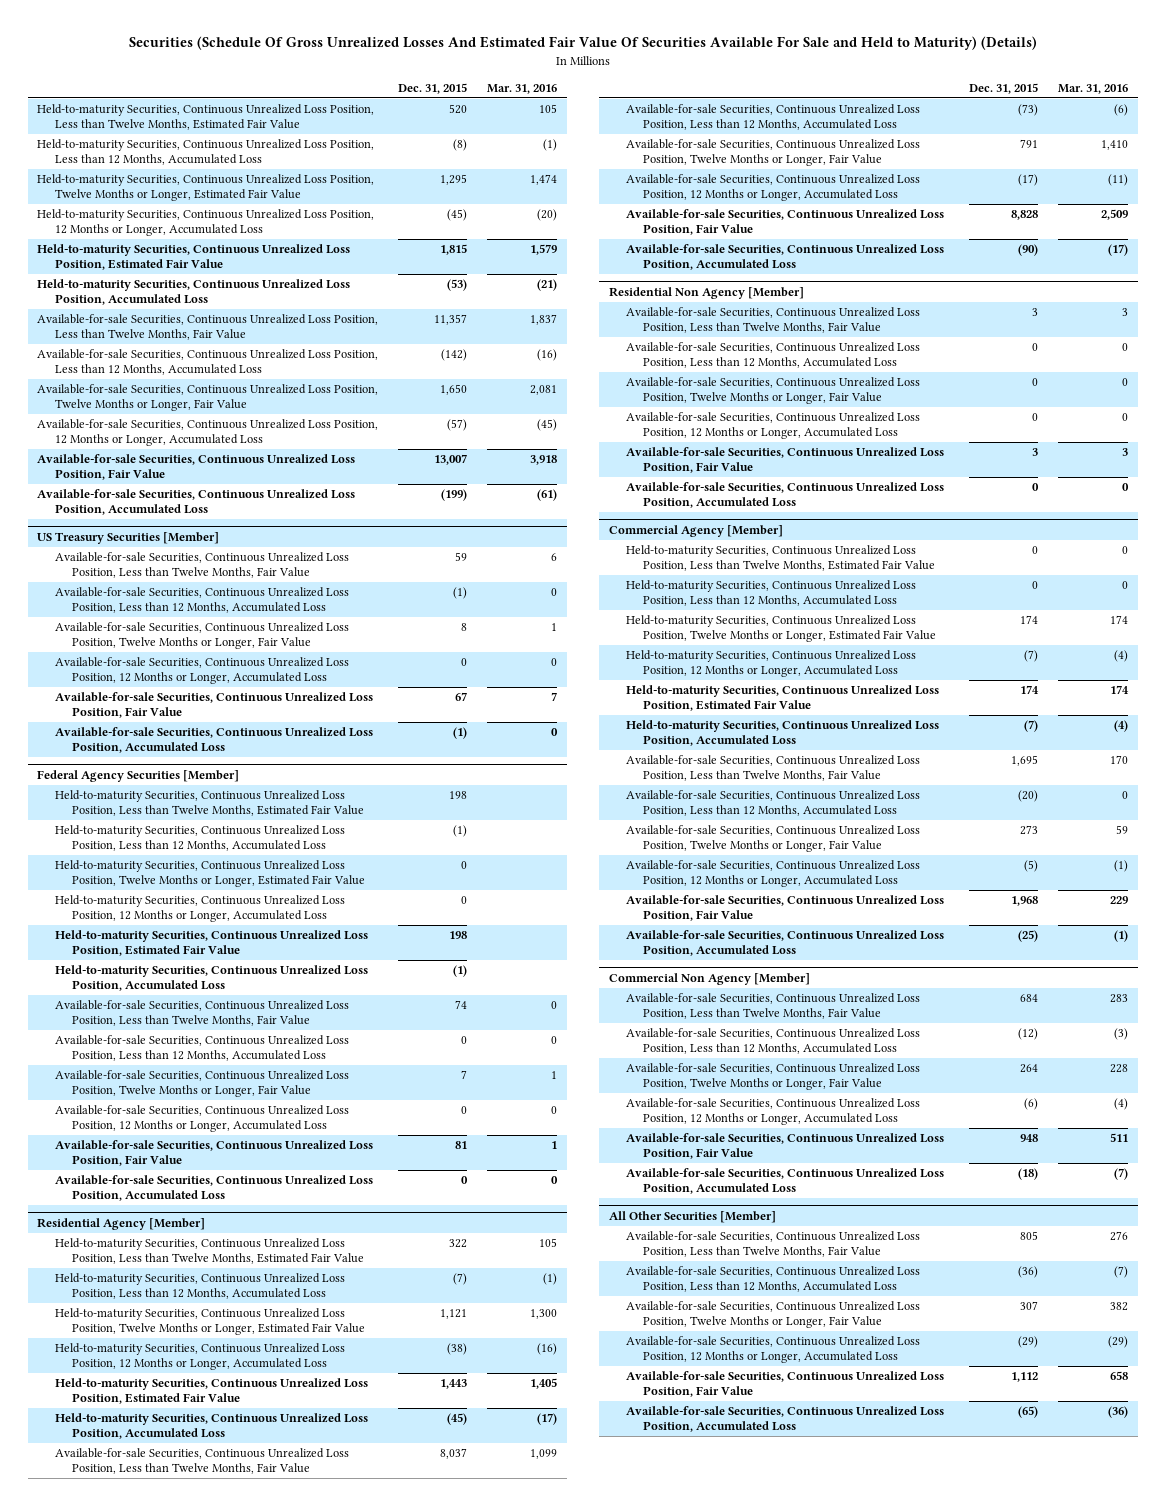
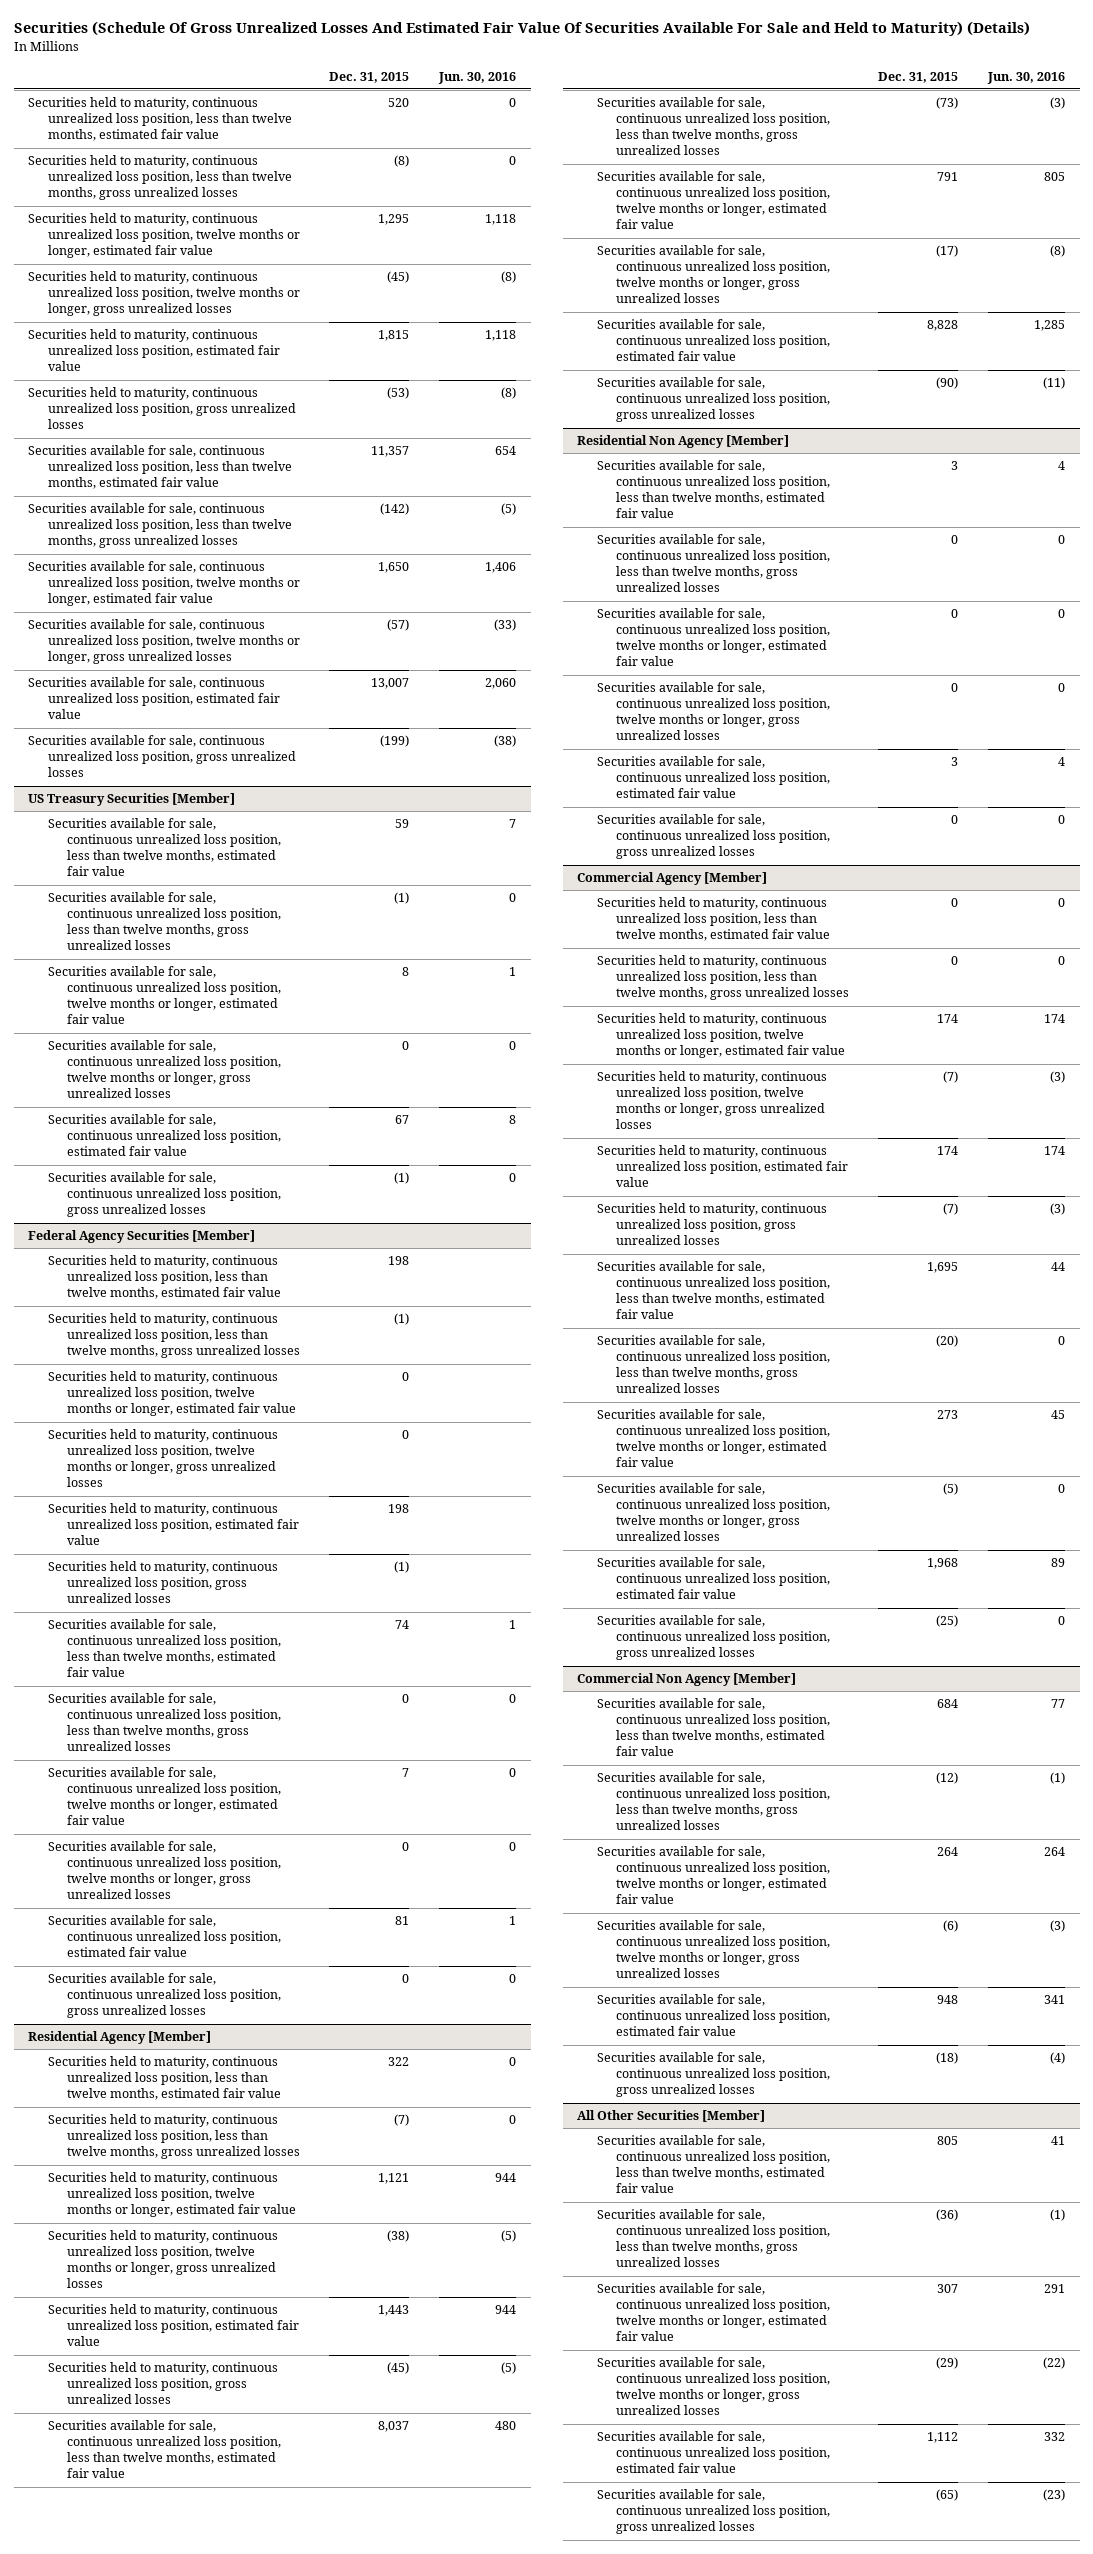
- | Dec. 31, 2015 | Mar. 31, 2016
+ | Dec. 31, 2015 | Jun. 30, 2016
- Held-to-maturity Securities, Continuous Unrealized Loss Position, Less than Twelve Months, Estimated Fair Value | 520 | 105
- Held-to-maturity Securities, Continuous Unrealized Loss Position, Less than 12 Months, Accumulated Loss | (8) | (1)
- Held-to-maturity Securities, Continuous Unrealized Loss Position, Twelve Months or Longer, Estimated Fair Value | 1,295 | 1,474
- Held-to-maturity Securities, Continuous Unrealized Loss Position, 12 Months or Longer, Accumulated Loss | (45) | (20)
- Held-to-maturity Securities, Continuous Unrealized Loss Position, Estimated Fair Value | 1,815 | 1,579
- Held-to-maturity Securities, Continuous Unrealized Loss Position, Accumulated Loss | (53) | (21)
- Available-for-sale Securities, Continuous Unrealized Loss Position, Less than Twelve Months, Fair Value | 11,357 | 1,837
- Available-for-sale Securities, Continuous Unrealized Loss Position, Less than 12 Months, Accumulated Loss | (142) | (16)
- Available-for-sale Securities, Continuous Unrealized Loss Position, Twelve Months or Longer, Fair Value | 1,650 | 2,081
- Available-for-sale Securities, Continuous Unrealized Loss Position, 12 Months or Longer, Accumulated Loss | (57) | (45)
- Available-for-sale Securities, Continuous Unrealized Loss Position, Fair Value | 13,007 | 3,918
- Available-for-sale Securities, Continuous Unrealized Loss Position, Accumulated Loss | (199) | (61)
+ Securities held to maturity, continuous unrealized loss position, less than twelve months, estimated fair value | 520 | 0
+ Securities held to maturity, continuous unrealized loss position, less than twelve months, gross unrealized losses | (8) | 0
+ Securities held to maturity, continuous unrealized loss position, twelve months or longer, estimated fair value | 1,295 | 1,118
+ Securities held to maturity, continuous unrealized loss position, twelve months or longer, gross unrealized losses | (45) | (8)
+ Securities held to maturity, continuous unrealized loss position, estimated fair value | 1,815 | 1,118
+ Securities held to maturity, continuous unrealized loss position, gross unrealized losses | (53) | (8)
+ Securities available for sale, continuous unrealized loss position, less than twelve months, estimated fair value | 11,357 | 654
+ Securities available for sale, continuous unrealized loss position, less than twelve months, gross unrealized losses | (142) | (5)
+ Securities available for sale, continuous unrealized loss position, twelve months or longer, estimated fair value | 1,650 | 1,406
+ Securities available for sale, continuous unrealized loss position, twelve months or longer, gross unrealized losses | (57) | (33)
+ Securities available for sale, continuous unrealized loss position, estimated fair value | 13,007 | 2,060
+ Securities available for sale, continuous unrealized loss position, gross unrealized losses | (199) | (38)
@ US Treasury Securities [Member]
- Available-for-sale Securities, Continuous Unrealized Loss Position, Less than Twelve Months, Fair Value | 59 | 6
- Available-for-sale Securities, Continuous Unrealized Loss Position, Less than 12 Months, Accumulated Loss | (1) | 0
- Available-for-sale Securities, Continuous Unrealized Loss Position, Twelve Months or Longer, Fair Value | 8 | 1
- Available-for-sale Securities, Continuous Unrealized Loss Position, 12 Months or Longer, Accumulated Loss | 0 | 0
- Available-for-sale Securities, Continuous Unrealized Loss Position, Fair Value | 67 | 7
- Available-for-sale Securities, Continuous Unrealized Loss Position, Accumulated Loss | (1) | 0
+ Securities available for sale, continuous unrealized loss position, less than twelve months, estimated fair value | 59 | 7
+ Securities available for sale, continuous unrealized loss position, less than twelve months, gross unrealized losses | (1) | 0
+ Securities available for sale, continuous unrealized loss position, twelve months or longer, estimated fair value | 8 | 1
+ Securities available for sale, continuous unrealized loss position, twelve months or longer, gross unrealized losses | 0 | 0
+ Securities available for sale, continuous unrealized loss position, estimated fair value | 67 | 8
+ Securities available for sale, continuous unrealized loss position, gross unrealized losses | (1) | 0
@ Federal Agency Securities [Member]
- Held-to-maturity Securities, Continuous Unrealized Loss Position, Less than Twelve Months, Estimated Fair Value | 198 |
- Held-to-maturity Securities, Continuous Unrealized Loss Position, Less than 12 Months, Accumulated Loss | (1) |
- Held-to-maturity Securities, Continuous Unrealized Loss Position, Twelve Months or Longer, Estimated Fair Value | 0 |
- Held-to-maturity Securities, Continuous Unrealized Loss Position, 12 Months or Longer, Accumulated Loss | 0 |
- Held-to-maturity Securities, Continuous Unrealized Loss Position, Estimated Fair Value | 198 |
- Held-to-maturity Securities, Continuous Unrealized Loss Position, Accumulated Loss | (1) |
- Available-for-sale Securities, Continuous Unrealized Loss Position, Less than Twelve Months, Fair Value | 74 | 0
- Available-for-sale Securities, Continuous Unrealized Loss Position, Less than 12 Months, Accumulated Loss | 0 | 0
- Available-for-sale Securities, Continuous Unrealized Loss Position, Twelve Months or Longer, Fair Value | 7 | 1
- Available-for-sale Securities, Continuous Unrealized Loss Position, 12 Months or Longer, Accumulated Loss | 0 | 0
- Available-for-sale Securities, Continuous Unrealized Loss Position, Fair Value | 81 | 1
- Available-for-sale Securities, Continuous Unrealized Loss Position, Accumulated Loss | 0 | 0
+ Securities held to maturity, continuous unrealized loss position, less than twelve months, estimated fair value | 198 |
+ Securities held to maturity, continuous unrealized loss position, less than twelve months, gross unrealized losses | (1) |
+ Securities held to maturity, continuous unrealized loss position, twelve months or longer, estimated fair value | 0 |
+ Securities held to maturity, continuous unrealized loss position, twelve months or longer, gross unrealized losses | 0 |
+ Securities held to maturity, continuous unrealized loss position, estimated fair value | 198 |
+ Securities held to maturity, continuous unrealized loss position, gross unrealized losses | (1) |
+ Securities available for sale, continuous unrealized loss position, less than twelve months, estimated fair value | 74 | 1
+ Securities available for sale, continuous unrealized loss position, less than twelve months, gross unrealized losses | 0 | 0
+ Securities available for sale, continuous unrealized loss position, twelve months or longer, estimated fair value | 7 | 0
+ Securities available for sale, continuous unrealized loss position, twelve months or longer, gross unrealized losses | 0 | 0
+ Securities available for sale, continuous unrealized loss position, estimated fair value | 81 | 1
+ Securities available for sale, continuous unrealized loss position, gross unrealized losses | 0 | 0
@ Residential Agency [Member]
- Held-to-maturity Securities, Continuous Unrealized Loss Position, Less than Twelve Months, Estimated Fair Value | 322 | 105
- Held-to-maturity Securities, Continuous Unrealized Loss Position, Less than 12 Months, Accumulated Loss | (7) | (1)
- Held-to-maturity Securities, Continuous Unrealized Loss Position, Twelve Months or Longer, Estimated Fair Value | 1,121 | 1,300
- Held-to-maturity Securities, Continuous Unrealized Loss Position, 12 Months or Longer, Accumulated Loss | (38) | (16)
- Held-to-maturity Securities, Continuous Unrealized Loss Position, Estimated Fair Value | 1,443 | 1,405
- Held-to-maturity Securities, Continuous Unrealized Loss Position, Accumulated Loss | (45) | (17)
- Available-for-sale Securities, Continuous Unrealized Loss Position, Less than Twelve Months, Fair Value | 8,037 | 1,099
- Available-for-sale Securities, Continuous Unrealized Loss Position, Less than 12 Months, Accumulated Loss | (73) | (6)
- Available-for-sale Securities, Continuous Unrealized Loss Position, Twelve Months or Longer, Fair Value | 791 | 1,410
- Available-for-sale Securities, Continuous Unrealized Loss Position, 12 Months or Longer, Accumulated Loss | (17) | (11)
- Available-for-sale Securities, Continuous Unrealized Loss Position, Fair Value | 8,828 | 2,509
- Available-for-sale Securities, Continuous Unrealized Loss Position, Accumulated Loss | (90) | (17)
+ Securities held to maturity, continuous unrealized loss position, less than twelve months, estimated fair value | 322 | 0
+ Securities held to maturity, continuous unrealized loss position, less than twelve months, gross unrealized losses | (7) | 0
+ Securities held to maturity, continuous unrealized loss position, twelve months or longer, estimated fair value | 1,121 | 944
+ Securities held to maturity, continuous unrealized loss position, twelve months or longer, gross unrealized losses | (38) | (5)
+ Securities held to maturity, continuous unrealized loss position, estimated fair value | 1,443 | 944
+ Securities held to maturity, continuous unrealized loss position, gross unrealized losses | (45) | (5)
+ Securities available for sale, continuous unrealized loss position, less than twelve months, estimated fair value | 8,037 | 480
+ Securities available for sale, continuous unrealized loss position, less than twelve months, gross unrealized losses | (73) | (3)
+ Securities available for sale, continuous unrealized loss position, twelve months or longer, estimated fair value | 791 | 805
+ Securities available for sale, continuous unrealized loss position, twelve months or longer, gross unrealized losses | (17) | (8)
+ Securities available for sale, continuous unrealized loss position, estimated fair value | 8,828 | 1,285
+ Securities available for sale, continuous unrealized loss position, gross unrealized losses | (90) | (11)
@ Residential Non Agency [Member]
- Available-for-sale Securities, Continuous Unrealized Loss Position, Less than Twelve Months, Fair Value | 3 | 3
- Available-for-sale Securities, Continuous Unrealized Loss Position, Less than 12 Months, Accumulated Loss | 0 | 0
- Available-for-sale Securities, Continuous Unrealized Loss Position, Twelve Months or Longer, Fair Value | 0 | 0
- Available-for-sale Securities, Continuous Unrealized Loss Position, 12 Months or Longer, Accumulated Loss | 0 | 0
- Available-for-sale Securities, Continuous Unrealized Loss Position, Fair Value | 3 | 3
- Available-for-sale Securities, Continuous Unrealized Loss Position, Accumulated Loss | 0 | 0
+ Securities available for sale, continuous unrealized loss position, less than twelve months, estimated fair value | 3 | 4
+ Securities available for sale, continuous unrealized loss position, less than twelve months, gross unrealized losses | 0 | 0
+ Securities available for sale, continuous unrealized loss position, twelve months or longer, estimated fair value | 0 | 0
+ Securities available for sale, continuous unrealized loss position, twelve months or longer, gross unrealized losses | 0 | 0
+ Securities available for sale, continuous unrealized loss position, estimated fair value | 3 | 4
+ Securities available for sale, continuous unrealized loss position, gross unrealized losses | 0 | 0
@ Commercial Agency [Member]
- Held-to-maturity Securities, Continuous Unrealized Loss Position, Less than Twelve Months, Estimated Fair Value | 0 | 0
- Held-to-maturity Securities, Continuous Unrealized Loss Position, Less than 12 Months, Accumulated Loss | 0 | 0
- Held-to-maturity Securities, Continuous Unrealized Loss Position, Twelve Months or Longer, Estimated Fair Value | 174 | 174
- Held-to-maturity Securities, Continuous Unrealized Loss Position, 12 Months or Longer, Accumulated Loss | (7) | (4)
- Held-to-maturity Securities, Continuous Unrealized Loss Position, Estimated Fair Value | 174 | 174
- Held-to-maturity Securities, Continuous Unrealized Loss Position, Accumulated Loss | (7) | (4)
- Available-for-sale Securities, Continuous Unrealized Loss Position, Less than Twelve Months, Fair Value | 1,695 | 170
- Available-for-sale Securities, Continuous Unrealized Loss Position, Less than 12 Months, Accumulated Loss | (20) | 0
- Available-for-sale Securities, Continuous Unrealized Loss Position, Twelve Months or Longer, Fair Value | 273 | 59
- Available-for-sale Securities, Continuous Unrealized Loss Position, 12 Months or Longer, Accumulated Loss | (5) | (1)
- Available-for-sale Securities, Continuous Unrealized Loss Position, Fair Value | 1,968 | 229
- Available-for-sale Securities, Continuous Unrealized Loss Position, Accumulated Loss | (25) | (1)
+ Securities held to maturity, continuous unrealized loss position, less than twelve months, estimated fair value | 0 | 0
+ Securities held to maturity, continuous unrealized loss position, less than twelve months, gross unrealized losses | 0 | 0
+ Securities held to maturity, continuous unrealized loss position, twelve months or longer, estimated fair value | 174 | 174
+ Securities held to maturity, continuous unrealized loss position, twelve months or longer, gross unrealized losses | (7) | (3)
+ Securities held to maturity, continuous unrealized loss position, estimated fair value | 174 | 174
+ Securities held to maturity, continuous unrealized loss position, gross unrealized losses | (7) | (3)
+ Securities available for sale, continuous unrealized loss position, less than twelve months, estimated fair value | 1,695 | 44
+ Securities available for sale, continuous unrealized loss position, less than twelve months, gross unrealized losses | (20) | 0
+ Securities available for sale, continuous unrealized loss position, twelve months or longer, estimated fair value | 273 | 45
+ Securities available for sale, continuous unrealized loss position, twelve months or longer, gross unrealized losses | (5) | 0
+ Securities available for sale, continuous unrealized loss position, estimated fair value | 1,968 | 89
+ Securities available for sale, continuous unrealized loss position, gross unrealized losses | (25) | 0
@ Commercial Non Agency [Member]
- Available-for-sale Securities, Continuous Unrealized Loss Position, Less than Twelve Months, Fair Value | 684 | 283
- Available-for-sale Securities, Continuous Unrealized Loss Position, Less than 12 Months, Accumulated Loss | (12) | (3)
- Available-for-sale Securities, Continuous Unrealized Loss Position, Twelve Months or Longer, Fair Value | 264 | 228
- Available-for-sale Securities, Continuous Unrealized Loss Position, 12 Months or Longer, Accumulated Loss | (6) | (4)
- Available-for-sale Securities, Continuous Unrealized Loss Position, Fair Value | 948 | 511
- Available-for-sale Securities, Continuous Unrealized Loss Position, Accumulated Loss | (18) | (7)
+ Securities available for sale, continuous unrealized loss position, less than twelve months, estimated fair value | 684 | 77
+ Securities available for sale, continuous unrealized loss position, less than twelve months, gross unrealized losses | (12) | (1)
+ Securities available for sale, continuous unrealized loss position, twelve months or longer, estimated fair value | 264 | 264
+ Securities available for sale, continuous unrealized loss position, twelve months or longer, gross unrealized losses | (6) | (3)
+ Securities available for sale, continuous unrealized loss position, estimated fair value | 948 | 341
+ Securities available for sale, continuous unrealized loss position, gross unrealized losses | (18) | (4)
@ All Other Securities [Member]
- Available-for-sale Securities, Continuous Unrealized Loss Position, Less than Twelve Months, Fair Value | 805 | 276
- Available-for-sale Securities, Continuous Unrealized Loss Position, Less than 12 Months, Accumulated Loss | (36) | (7)
- Available-for-sale Securities, Continuous Unrealized Loss Position, Twelve Months or Longer, Fair Value | 307 | 382
- Available-for-sale Securities, Continuous Unrealized Loss Position, 12 Months or Longer, Accumulated Loss | (29) | (29)
- Available-for-sale Securities, Continuous Unrealized Loss Position, Fair Value | 1,112 | 658
- Available-for-sale Securities, Continuous Unrealized Loss Position, Accumulated Loss | (65) | (36)
+ Securities available for sale, continuous unrealized loss position, less than twelve months, estimated fair value | 805 | 41
+ Securities available for sale, continuous unrealized loss position, less than twelve months, gross unrealized losses | (36) | (1)
+ Securities available for sale, continuous unrealized loss position, twelve months or longer, estimated fair value | 307 | 291
+ Securities available for sale, continuous unrealized loss position, twelve months or longer, gross unrealized losses | (29) | (22)
+ Securities available for sale, continuous unrealized loss position, estimated fair value | 1,112 | 332
+ Securities available for sale, continuous unrealized loss position, gross unrealized losses | (65) | (23)

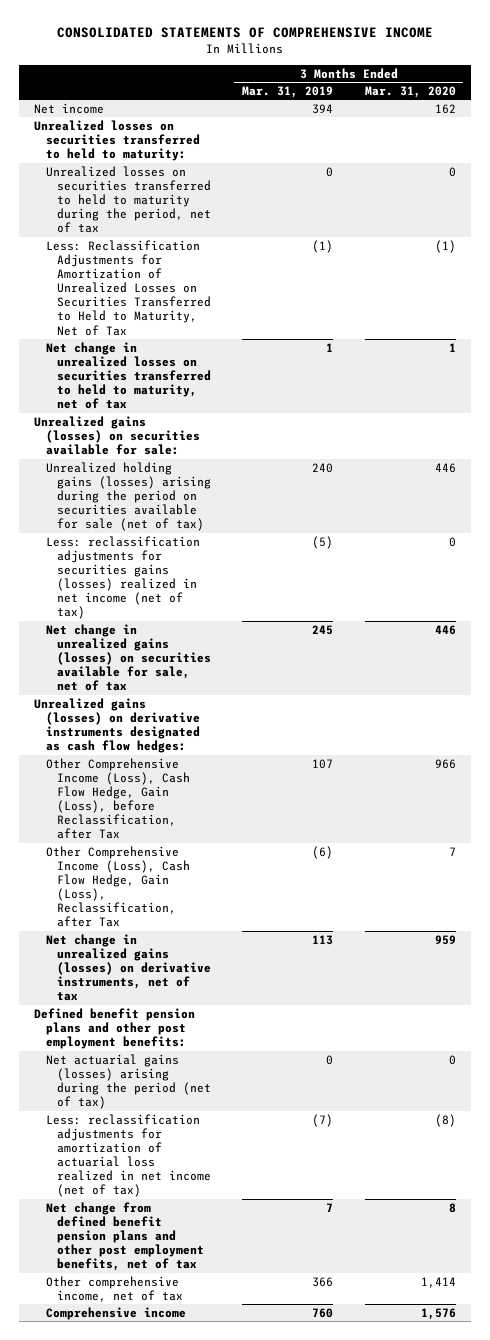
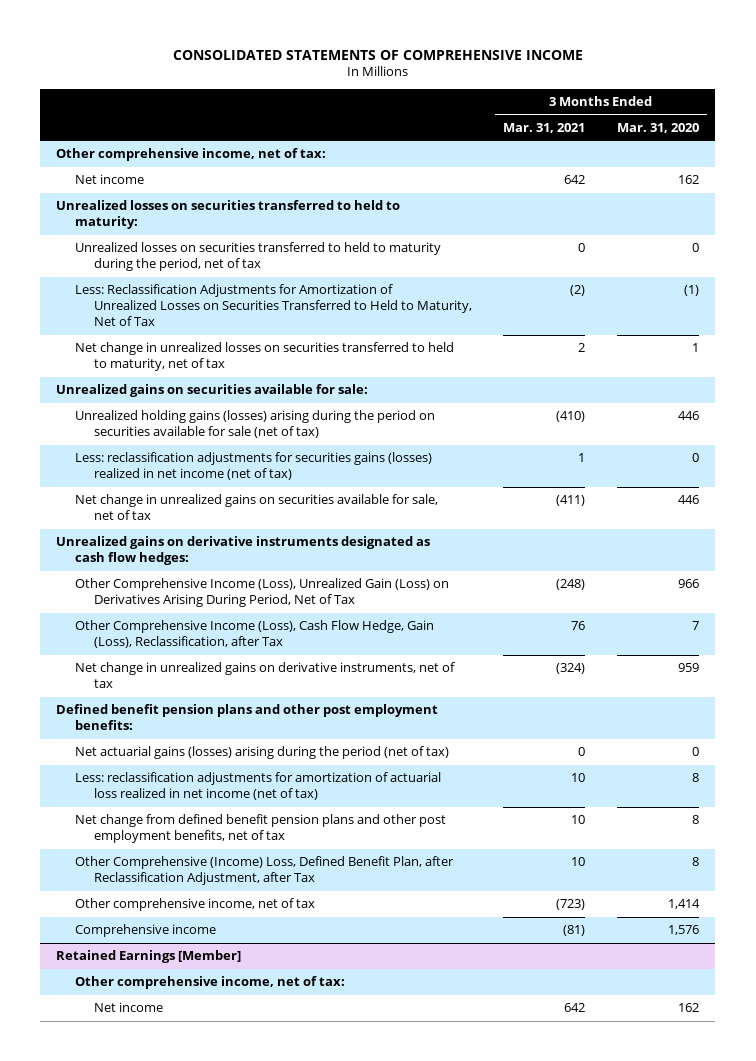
- | 3 Months Ended Mar. 31, 2019 | 3 Months Ended Mar. 31, 2020
+ | 3 Months Ended Mar. 31, 2021 | 3 Months Ended Mar. 31, 2020
+ Other comprehensive income, net of tax:
- Unrealized gains (losses) on securities available for sale:
+ Unrealized gains on securities available for sale:
- Net change in unrealized gains (losses) on securities available for sale, net of tax | 245 | 446
- Unrealized gains (losses) on derivative instruments designated as cash flow hedges:
- Other Comprehensive Income (Loss), Cash Flow Hedge, Gain (Loss), before Reclassification, after Tax | 107 | 966
+ Net change in unrealized gains on securities available for sale, net of tax | (411) | 446
+ Unrealized gains on derivative instruments designated as cash flow hedges:
+ Other Comprehensive Income (Loss), Unrealized Gain (Loss) on Derivatives Arising During Period, Net of Tax | (248) | 966
- Net change in unrealized gains (losses) on derivative instruments, net of tax | 113 | 959
+ Net change in unrealized gains on derivative instruments, net of tax | (324) | 959
- Less: reclassification adjustments for amortization of actuarial loss realized in net income (net of tax) | (7) | (8)
+ Less: reclassification adjustments for amortization of actuarial loss realized in net income (net of tax) | 10 | 8
+ Other Comprehensive (Income) Loss, Defined Benefit Plan, after Reclassification Adjustment, after Tax | 10 | 8
+ Retained Earnings [Member]
+ Other comprehensive income, net of tax:
+ Net income | 642 | 162

